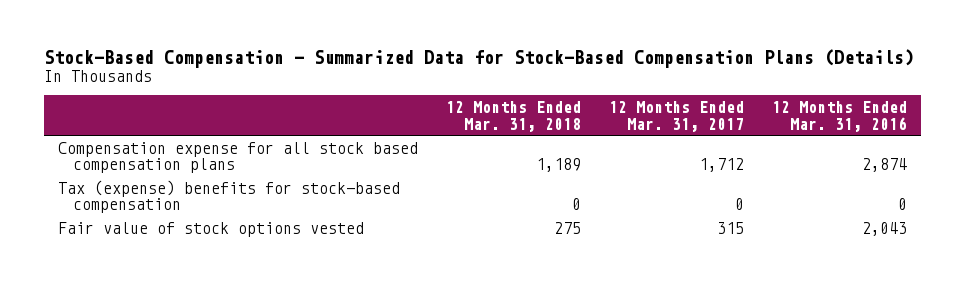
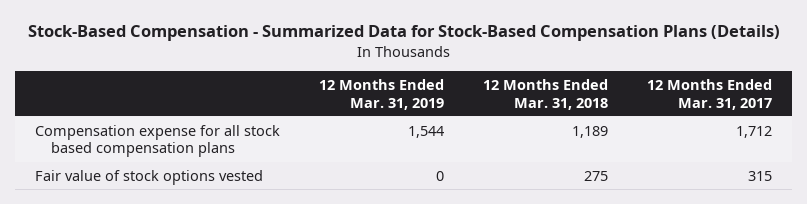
- | 12 Months Ended Mar. 31, 2018 | 12 Months Ended Mar. 31, 2017 | 12 Months Ended Mar. 31, 2016
+ | 12 Months Ended Mar. 31, 2019 | 12 Months Ended Mar. 31, 2018 | 12 Months Ended Mar. 31, 2017
- Tax (expense) benefits for stock-based compensation | 0 | 0 | 0

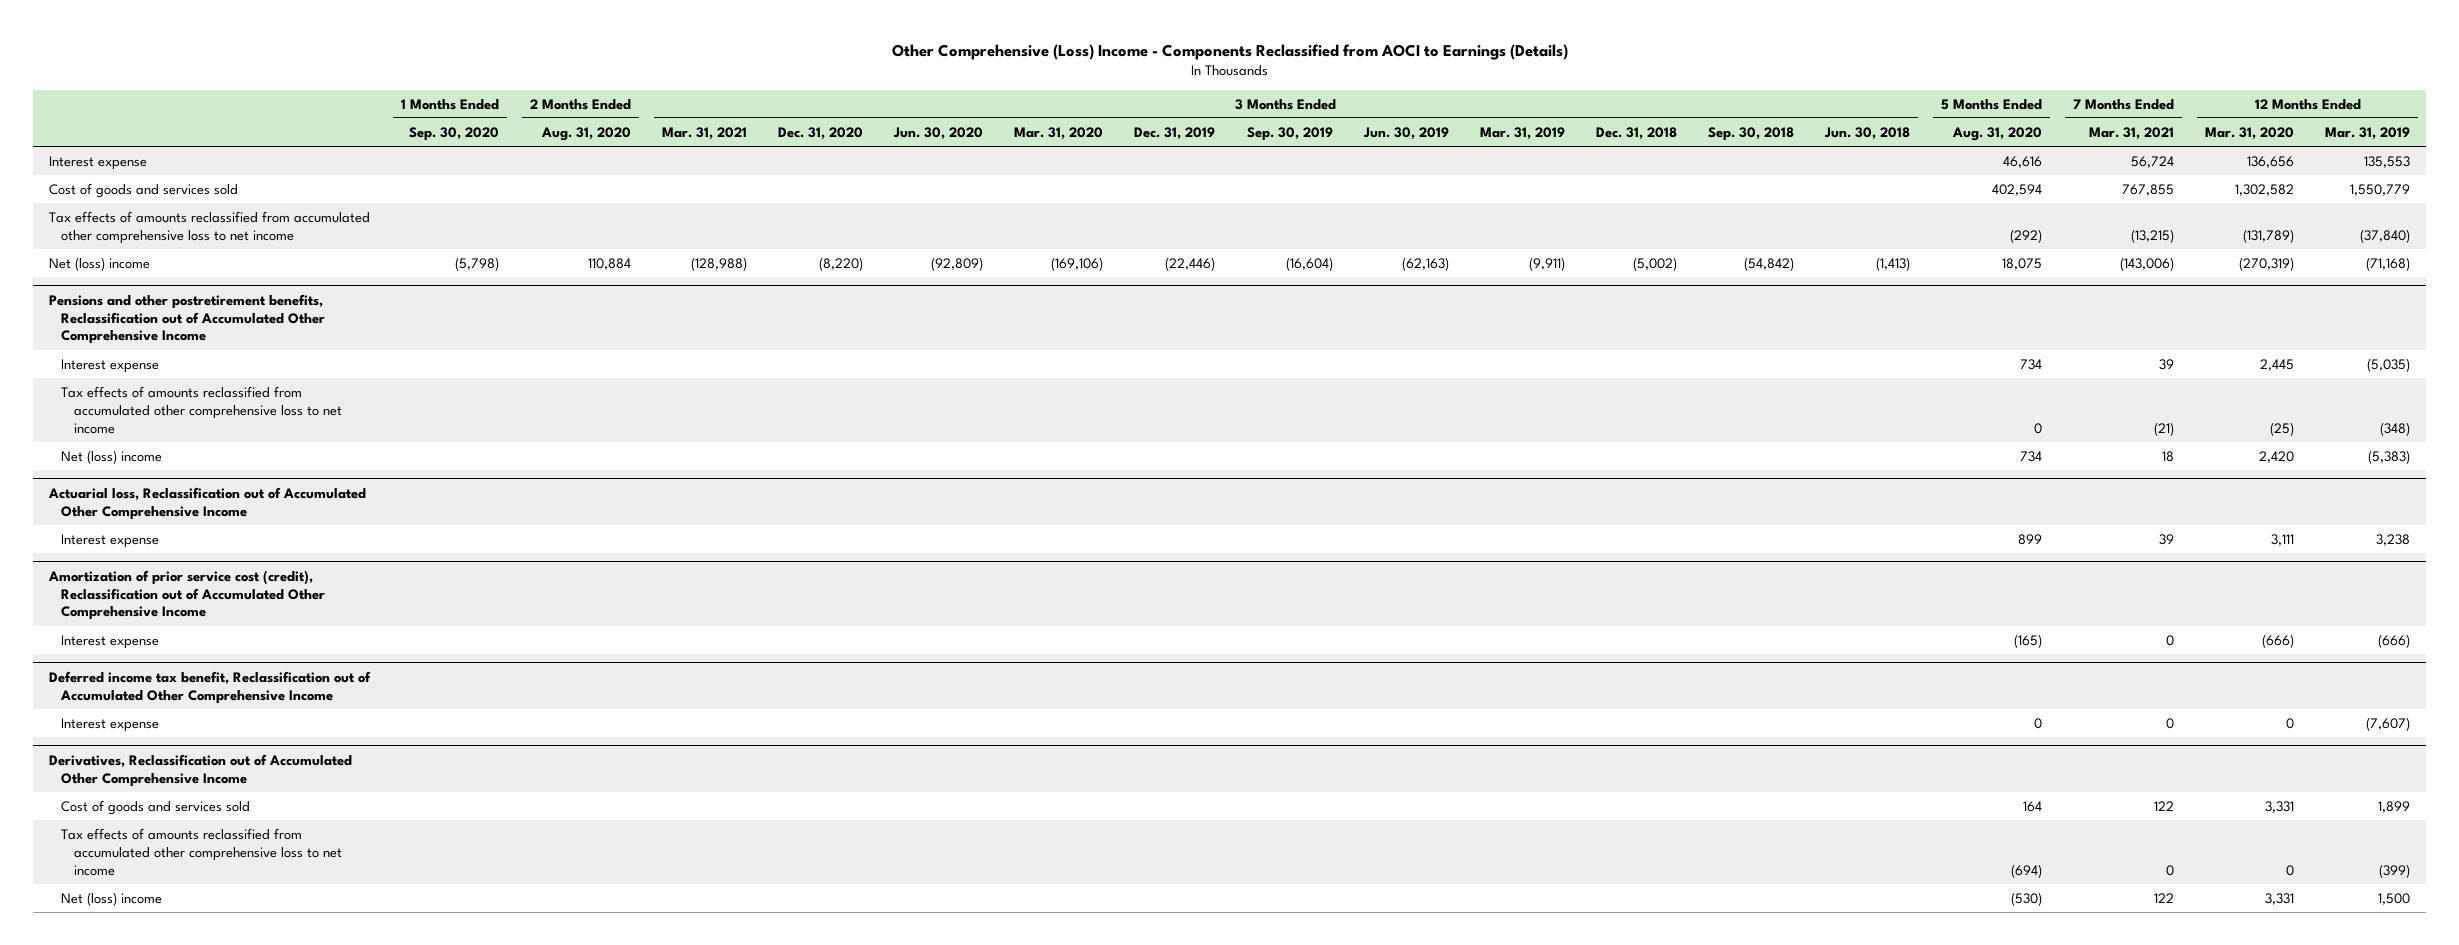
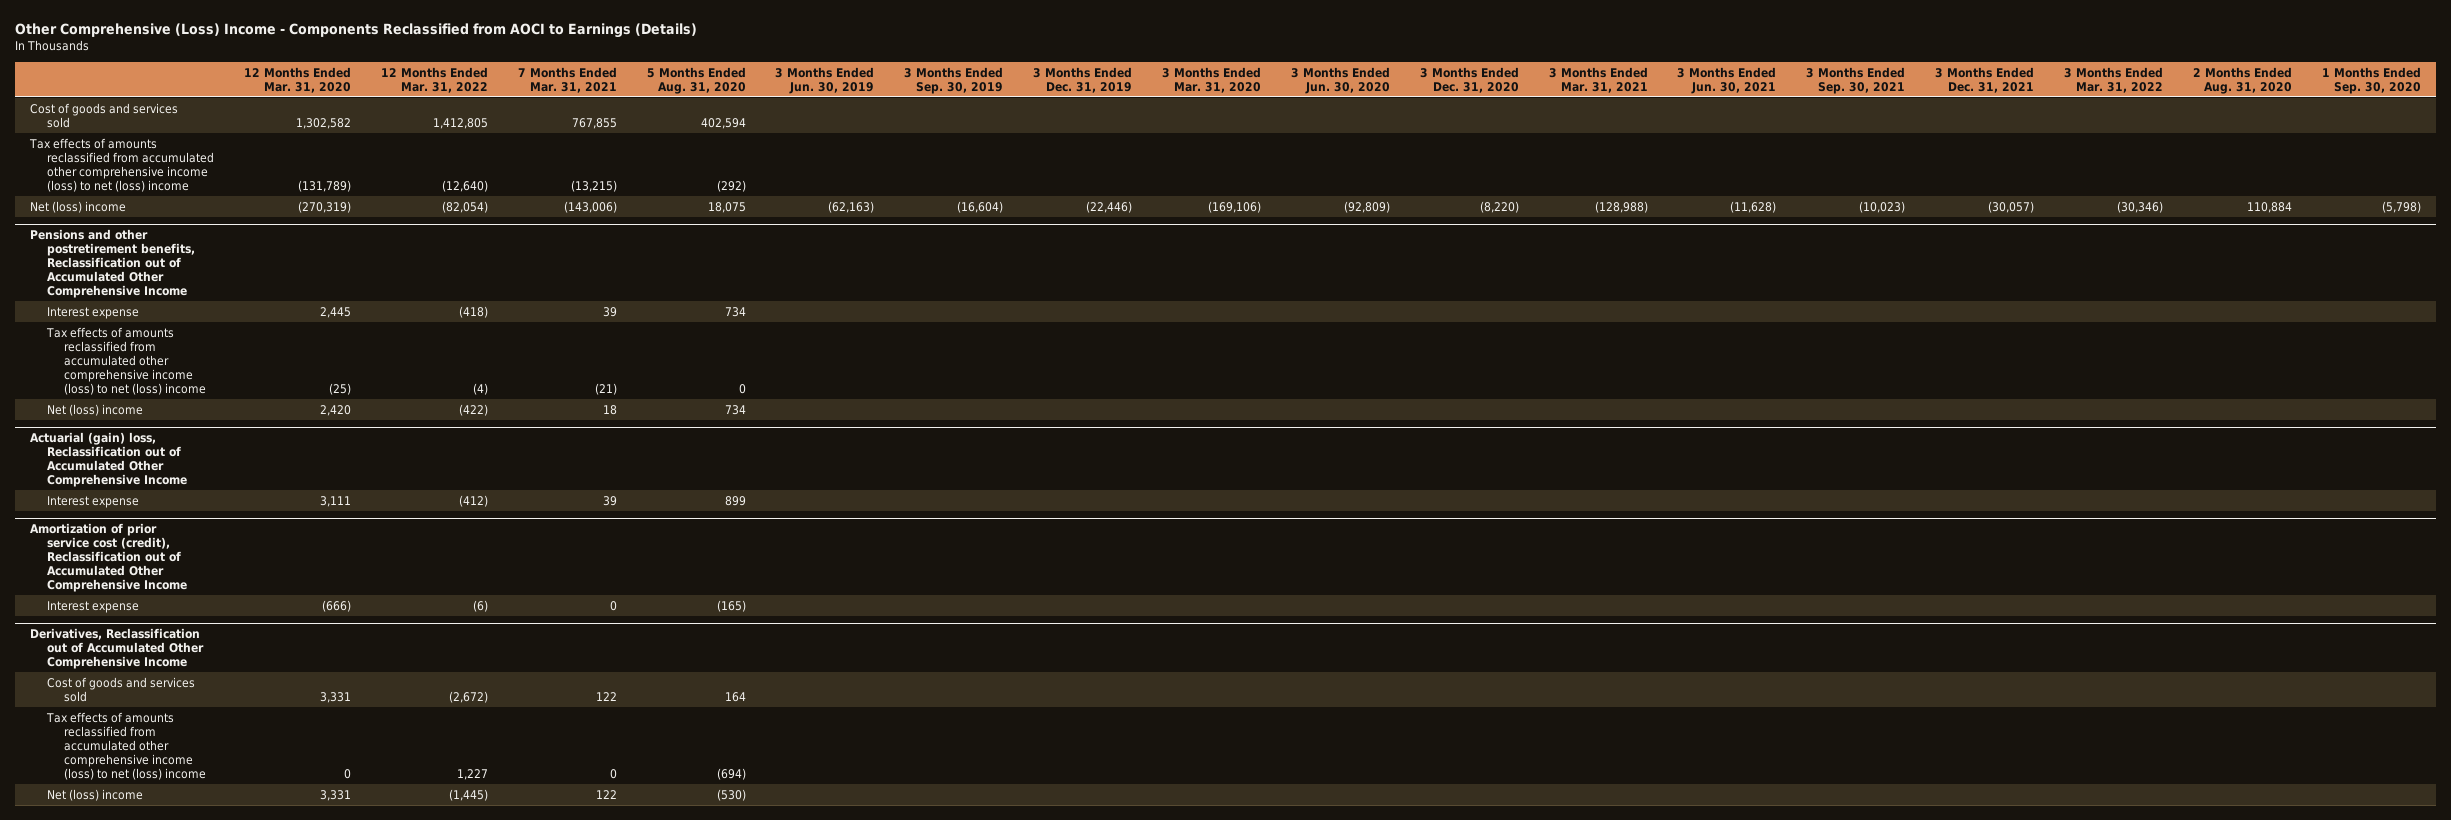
- | 1 Months Ended Sep. 30, 2020 | 2 Months Ended Aug. 31, 2020 | 3 Months Ended Mar. 31, 2021 | 3 Months Ended Dec. 31, 2020 | 3 Months Ended Jun. 30, 2020 | 3 Months Ended Mar. 31, 2020 | 3 Months Ended Dec. 31, 2019 | 3 Months Ended Sep. 30, 2019 | 3 Months Ended Jun. 30, 2019 | 3 Months Ended Mar. 31, 2019 | 3 Months Ended Dec. 31, 2018 | 3 Months Ended Sep. 30, 2018 | 3 Months Ended Jun. 30, 2018 | 5 Months Ended Aug. 31, 2020 | 7 Months Ended Mar. 31, 2021 | 12 Months Ended Mar. 31, 2020 | 12 Months Ended Mar. 31, 2019
+ | 12 Months Ended Mar. 31, 2020 | 12 Months Ended Mar. 31, 2022 | 7 Months Ended Mar. 31, 2021 | 5 Months Ended Aug. 31, 2020 | 3 Months Ended Jun. 30, 2019 | 3 Months Ended Sep. 30, 2019 | 3 Months Ended Dec. 31, 2019 | 3 Months Ended Mar. 31, 2020 | 3 Months Ended Jun. 30, 2020 | 3 Months Ended Dec. 31, 2020 | 3 Months Ended Mar. 31, 2021 | 3 Months Ended Jun. 30, 2021 | 3 Months Ended Sep. 30, 2021 | 3 Months Ended Dec. 31, 2021 | 3 Months Ended Mar. 31, 2022 | 2 Months Ended Aug. 31, 2020 | 1 Months Ended Sep. 30, 2020
- Interest expense | | | | | | | | | | | | | | 46,616 | 56,724 | 136,656 | 135,553
- Tax effects of amounts reclassified from accumulated other comprehensive loss to net income | | | | | | | | | | | | | | (292) | (13,215) | (131,789) | (37,840)
+ Tax effects of amounts reclassified from accumulated other comprehensive income (loss) to net (loss) income | (131,789) | (12,640) | (13,215) | (292) | | | | | | | | | | | | |
@ Pensions and other postretirement benefits, Reclassification out of Accumulated Other Comprehensive Income
- Tax effects of amounts reclassified from accumulated other comprehensive loss to net income | | | | | | | | | | | | | | 0 | (21) | (25) | (348)
+ Tax effects of amounts reclassified from accumulated other comprehensive income (loss) to net (loss) income | (25) | (4) | (21) | 0 | | | | | | | | | | | | |
- Actuarial loss, Reclassification out of Accumulated Other Comprehensive Income
+ Actuarial (gain) loss, Reclassification out of Accumulated Other Comprehensive Income
- Deferred income tax benefit, Reclassification out of Accumulated Other Comprehensive Income
- Interest expense | | | | | | | | | | | | | | 0 | 0 | 0 | (7,607)
@ Derivatives, Reclassification out of Accumulated Other Comprehensive Income
- Tax effects of amounts reclassified from accumulated other comprehensive loss to net income | | | | | | | | | | | | | | (694) | 0 | 0 | (399)
+ Tax effects of amounts reclassified from accumulated other comprehensive income (loss) to net (loss) income | 0 | 1,227 | 0 | (694) | | | | | | | | | | | | |

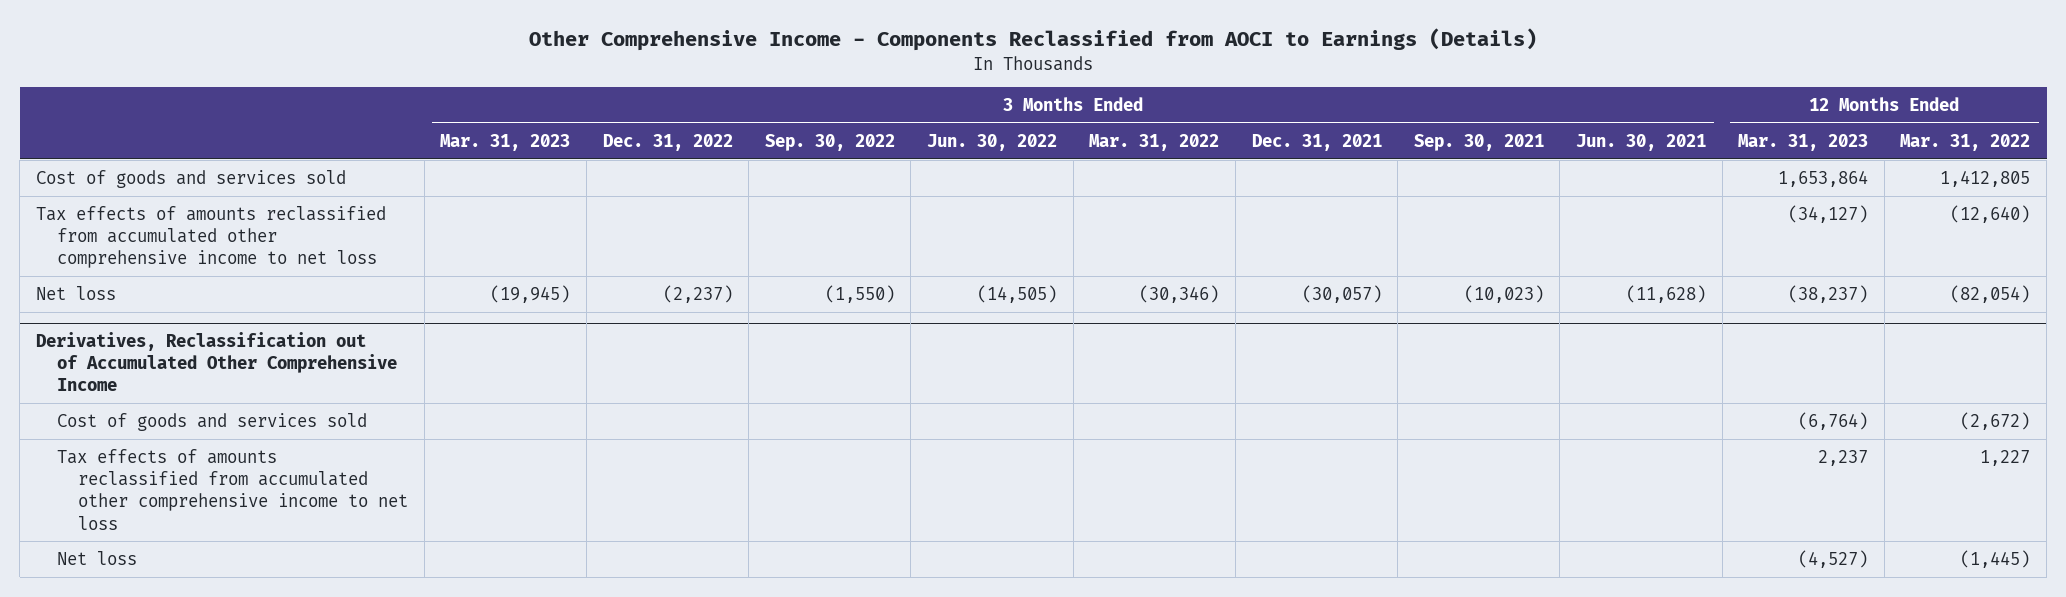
- Other Comprehensive (Loss) Income - Components Reclassified from AOCI to Earnings (Details)
+ Other Comprehensive Income - Components Reclassified from AOCI to Earnings (Details)
- | 12 Months Ended Mar. 31, 2020 | 12 Months Ended Mar. 31, 2022 | 7 Months Ended Mar. 31, 2021 | 5 Months Ended Aug. 31, 2020 | 3 Months Ended Jun. 30, 2019 | 3 Months Ended Sep. 30, 2019 | 3 Months Ended Dec. 31, 2019 | 3 Months Ended Mar. 31, 2020 | 3 Months Ended Jun. 30, 2020 | 3 Months Ended Dec. 31, 2020 | 3 Months Ended Mar. 31, 2021 | 3 Months Ended Jun. 30, 2021 | 3 Months Ended Sep. 30, 2021 | 3 Months Ended Dec. 31, 2021 | 3 Months Ended Mar. 31, 2022 | 2 Months Ended Aug. 31, 2020 | 1 Months Ended Sep. 30, 2020
+ | 3 Months Ended Mar. 31, 2023 | 3 Months Ended Dec. 31, 2022 | 3 Months Ended Sep. 30, 2022 | 3 Months Ended Jun. 30, 2022 | 3 Months Ended Mar. 31, 2022 | 3 Months Ended Dec. 31, 2021 | 3 Months Ended Sep. 30, 2021 | 3 Months Ended Jun. 30, 2021 | 12 Months Ended Mar. 31, 2023 | 12 Months Ended Mar. 31, 2022
- Tax effects of amounts reclassified from accumulated other comprehensive income (loss) to net (loss) income | (131,789) | (12,640) | (13,215) | (292) | | | | | | | | | | | | |
- Net (loss) income | (270,319) | (82,054) | (143,006) | 18,075 | (62,163) | (16,604) | (22,446) | (169,106) | (92,809) | (8,220) | (128,988) | (11,628) | (10,023) | (30,057) | (30,346) | 110,884 | (5,798)
- Pensions and other postretirement benefits, Reclassification out of Accumulated Other Comprehensive Income
- Interest expense | 2,445 | (418) | 39 | 734 | | | | | | | | | | | | |
- Tax effects of amounts reclassified from accumulated other comprehensive income (loss) to net (loss) income | (25) | (4) | (21) | 0 | | | | | | | | | | | | |
- Net (loss) income | 2,420 | (422) | 18 | 734 | | | | | | | | | | | | |
- Actuarial (gain) loss, Reclassification out of Accumulated Other Comprehensive Income
- Interest expense | 3,111 | (412) | 39 | 899 | | | | | | | | | | | | |
- Amortization of prior service cost (credit), Reclassification out of Accumulated Other Comprehensive Income
- Interest expense | (666) | (6) | 0 | (165) | | | | | | | | | | | | |
+ Tax effects of amounts reclassified from accumulated other comprehensive income to net loss | | | | | | | | | (34,127) | (12,640)
+ Net loss | (19,945) | (2,237) | (1,550) | (14,505) | (30,346) | (30,057) | (10,023) | (11,628) | (38,237) | (82,054)
@ Derivatives, Reclassification out of Accumulated Other Comprehensive Income
- Tax effects of amounts reclassified from accumulated other comprehensive income (loss) to net (loss) income | 0 | 1,227 | 0 | (694) | | | | | | | | | | | | |
- Net (loss) income | 3,331 | (1,445) | 122 | (530) | | | | | | | | | | | | |
+ Tax effects of amounts reclassified from accumulated other comprehensive income to net loss | | | | | | | | | 2,237 | 1,227
+ Net loss | | | | | | | | | (4,527) | (1,445)

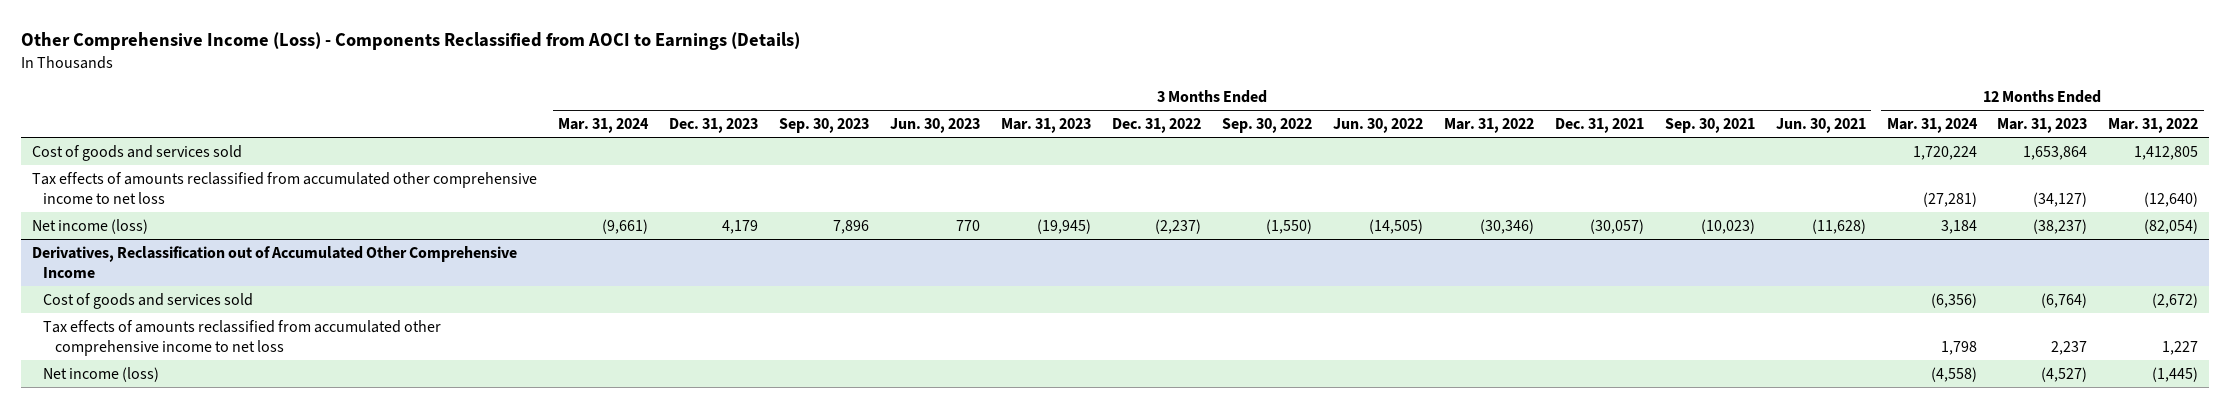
- Other Comprehensive Income - Components Reclassified from AOCI to Earnings (Details)
+ Other Comprehensive Income (Loss) - Components Reclassified from AOCI to Earnings (Details)
- | 3 Months Ended Mar. 31, 2023 | 3 Months Ended Dec. 31, 2022 | 3 Months Ended Sep. 30, 2022 | 3 Months Ended Jun. 30, 2022 | 3 Months Ended Mar. 31, 2022 | 3 Months Ended Dec. 31, 2021 | 3 Months Ended Sep. 30, 2021 | 3 Months Ended Jun. 30, 2021 | 12 Months Ended Mar. 31, 2023 | 12 Months Ended Mar. 31, 2022
+ | 3 Months Ended Mar. 31, 2024 | 3 Months Ended Dec. 31, 2023 | 3 Months Ended Sep. 30, 2023 | 3 Months Ended Jun. 30, 2023 | 3 Months Ended Mar. 31, 2023 | 3 Months Ended Dec. 31, 2022 | 3 Months Ended Sep. 30, 2022 | 3 Months Ended Jun. 30, 2022 | 3 Months Ended Mar. 31, 2022 | 3 Months Ended Dec. 31, 2021 | 3 Months Ended Sep. 30, 2021 | 3 Months Ended Jun. 30, 2021 | 12 Months Ended Mar. 31, 2024 | 12 Months Ended Mar. 31, 2023 | 12 Months Ended Mar. 31, 2022
- Net loss | (19,945) | (2,237) | (1,550) | (14,505) | (30,346) | (30,057) | (10,023) | (11,628) | (38,237) | (82,054)
+ Net income (loss) | (9,661) | 4,179 | 7,896 | 770 | (19,945) | (2,237) | (1,550) | (14,505) | (30,346) | (30,057) | (10,023) | (11,628) | 3,184 | (38,237) | (82,054)
@ Derivatives, Reclassification out of Accumulated Other Comprehensive Income
- Net loss | | | | | | | | | (4,527) | (1,445)
+ Net income (loss) | | | | | | | | | | | | | (4,558) | (4,527) | (1,445)

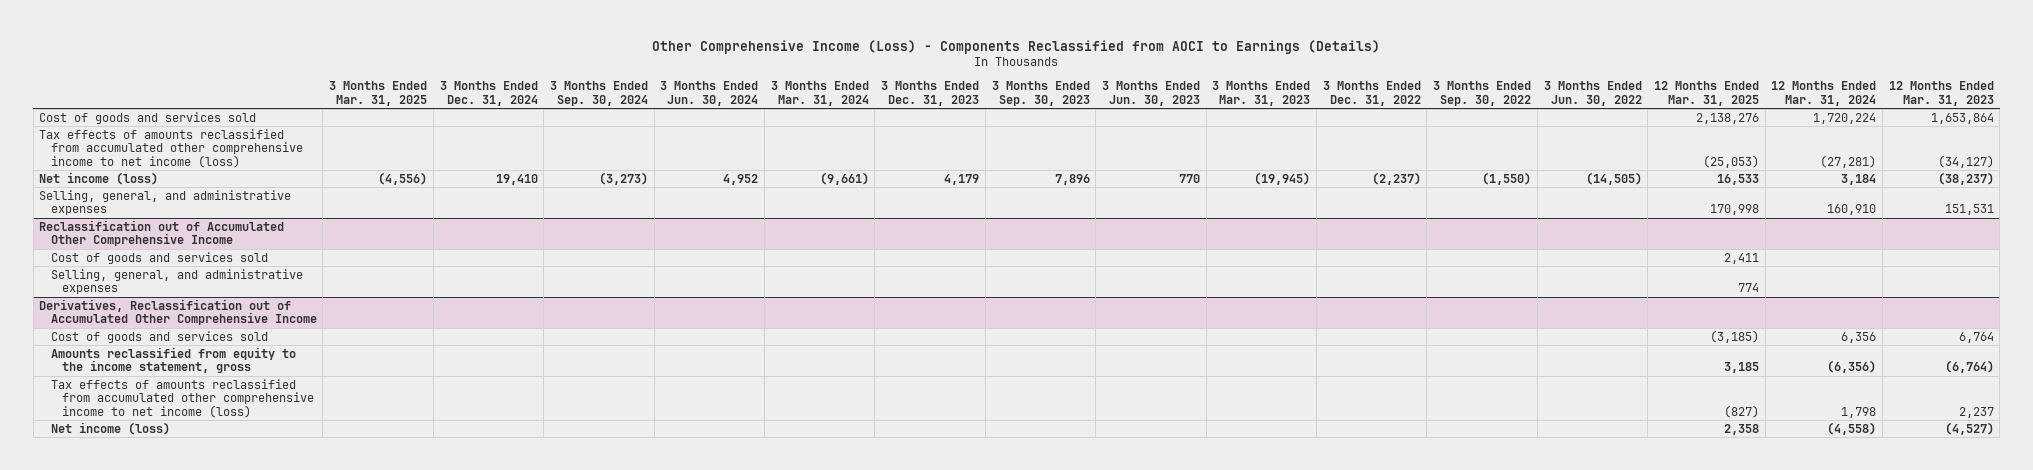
- | 3 Months Ended Mar. 31, 2024 | 3 Months Ended Dec. 31, 2023 | 3 Months Ended Sep. 30, 2023 | 3 Months Ended Jun. 30, 2023 | 3 Months Ended Mar. 31, 2023 | 3 Months Ended Dec. 31, 2022 | 3 Months Ended Sep. 30, 2022 | 3 Months Ended Jun. 30, 2022 | 3 Months Ended Mar. 31, 2022 | 3 Months Ended Dec. 31, 2021 | 3 Months Ended Sep. 30, 2021 | 3 Months Ended Jun. 30, 2021 | 12 Months Ended Mar. 31, 2024 | 12 Months Ended Mar. 31, 2023 | 12 Months Ended Mar. 31, 2022
+ | 3 Months Ended Mar. 31, 2025 | 3 Months Ended Dec. 31, 2024 | 3 Months Ended Sep. 30, 2024 | 3 Months Ended Jun. 30, 2024 | 3 Months Ended Mar. 31, 2024 | 3 Months Ended Dec. 31, 2023 | 3 Months Ended Sep. 30, 2023 | 3 Months Ended Jun. 30, 2023 | 3 Months Ended Mar. 31, 2023 | 3 Months Ended Dec. 31, 2022 | 3 Months Ended Sep. 30, 2022 | 3 Months Ended Jun. 30, 2022 | 12 Months Ended Mar. 31, 2025 | 12 Months Ended Mar. 31, 2024 | 12 Months Ended Mar. 31, 2023
- Tax effects of amounts reclassified from accumulated other comprehensive income to net loss | | | | | | | | | | | | | (27,281) | (34,127) | (12,640)
+ Tax effects of amounts reclassified from accumulated other comprehensive income to net income (loss) | | | | | | | | | | | | | (25,053) | (27,281) | (34,127)
+ Selling, general, and administrative expenses | | | | | | | | | | | | | 170,998 | 160,910 | 151,531
+ Reclassification out of Accumulated Other Comprehensive Income
+ Cost of goods and services sold | | | | | | | | | | | | | 2,411 | |
+ Selling, general, and administrative expenses | | | | | | | | | | | | | 774 | |
@ Derivatives, Reclassification out of Accumulated Other Comprehensive Income
- Cost of goods and services sold | | | | | | | | | | | | | (6,356) | (6,764) | (2,672)
- Tax effects of amounts reclassified from accumulated other comprehensive income to net loss | | | | | | | | | | | | | 1,798 | 2,237 | 1,227
+ Cost of goods and services sold | | | | | | | | | | | | | (3,185) | 6,356 | 6,764
+ Amounts reclassified from equity to the income statement, gross | | | | | | | | | | | | | 3,185 | (6,356) | (6,764)
+ Tax effects of amounts reclassified from accumulated other comprehensive income to net income (loss) | | | | | | | | | | | | | (827) | 1,798 | 2,237

